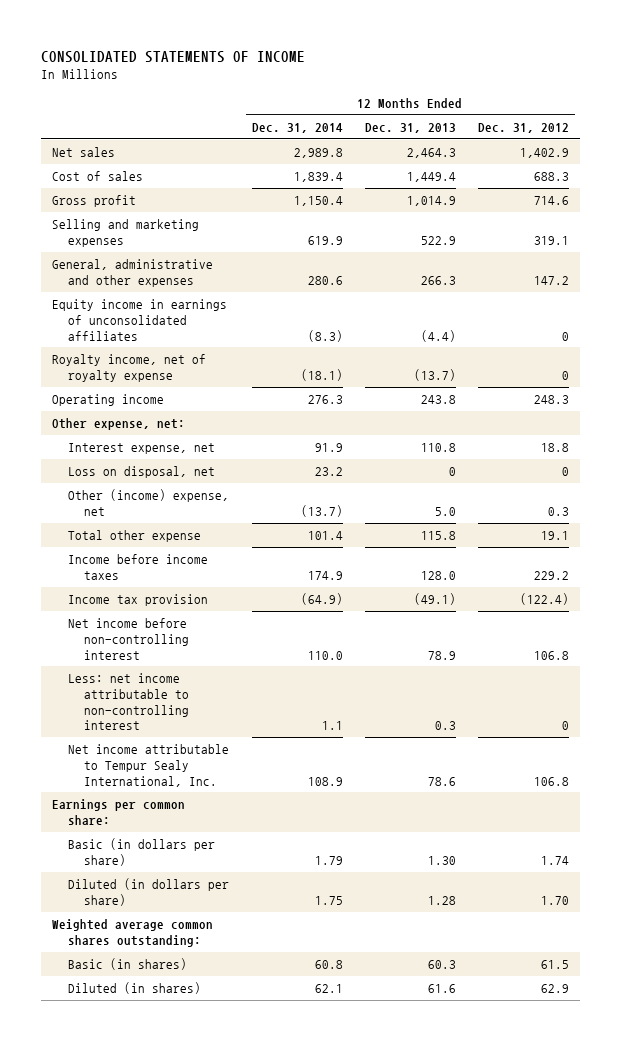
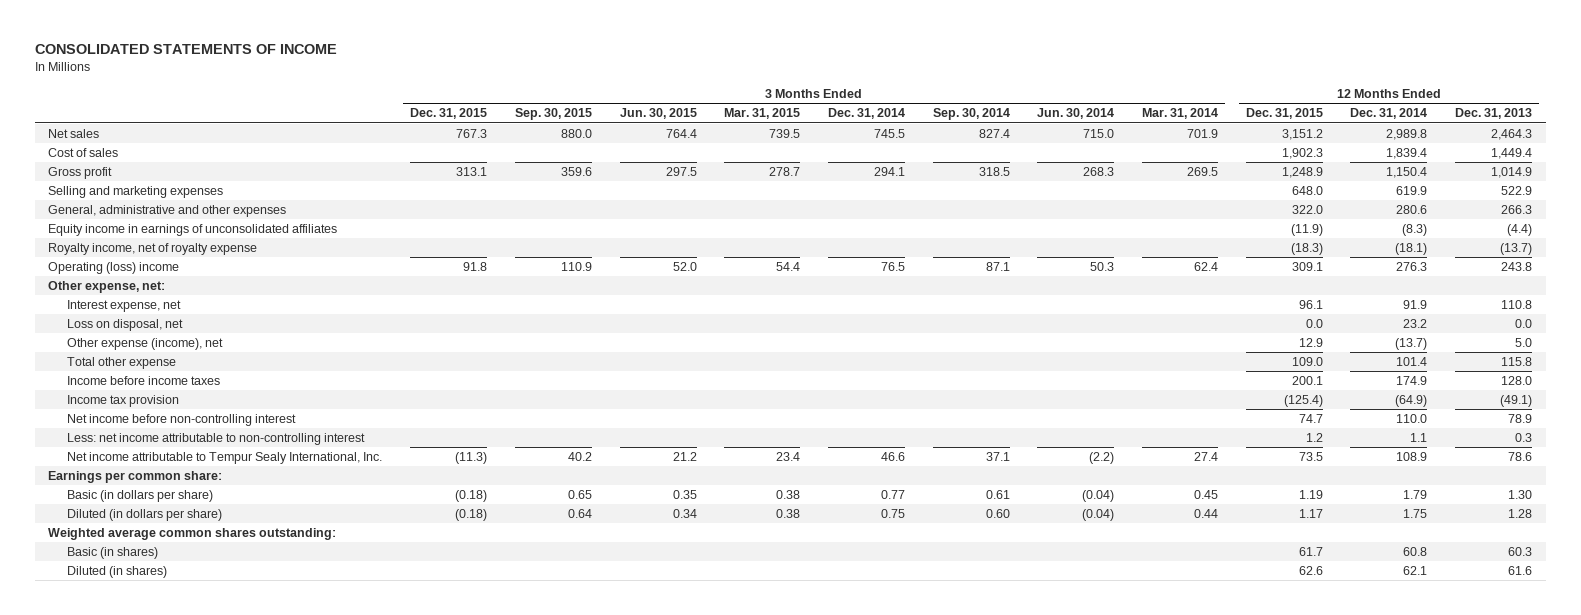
- | 12 Months Ended Dec. 31, 2014 | 12 Months Ended Dec. 31, 2013 | 12 Months Ended Dec. 31, 2012
+ | 3 Months Ended Dec. 31, 2015 | 3 Months Ended Sep. 30, 2015 | 3 Months Ended Jun. 30, 2015 | 3 Months Ended Mar. 31, 2015 | 3 Months Ended Dec. 31, 2014 | 3 Months Ended Sep. 30, 2014 | 3 Months Ended Jun. 30, 2014 | 3 Months Ended Mar. 31, 2014 | 12 Months Ended Dec. 31, 2015 | 12 Months Ended Dec. 31, 2014 | 12 Months Ended Dec. 31, 2013
- Operating income | 276.3 | 243.8 | 248.3
+ Operating (loss) income | 91.8 | 110.9 | 52.0 | 54.4 | 76.5 | 87.1 | 50.3 | 62.4 | 309.1 | 276.3 | 243.8
- Loss on disposal, net | 23.2 | 0 | 0
- Other (income) expense, net | (13.7) | 5.0 | 0.3
+ Loss on disposal, net | | | | | | | | | 0.0 | 23.2 | 0.0
+ Other expense (income), net | | | | | | | | | 12.9 | (13.7) | 5.0

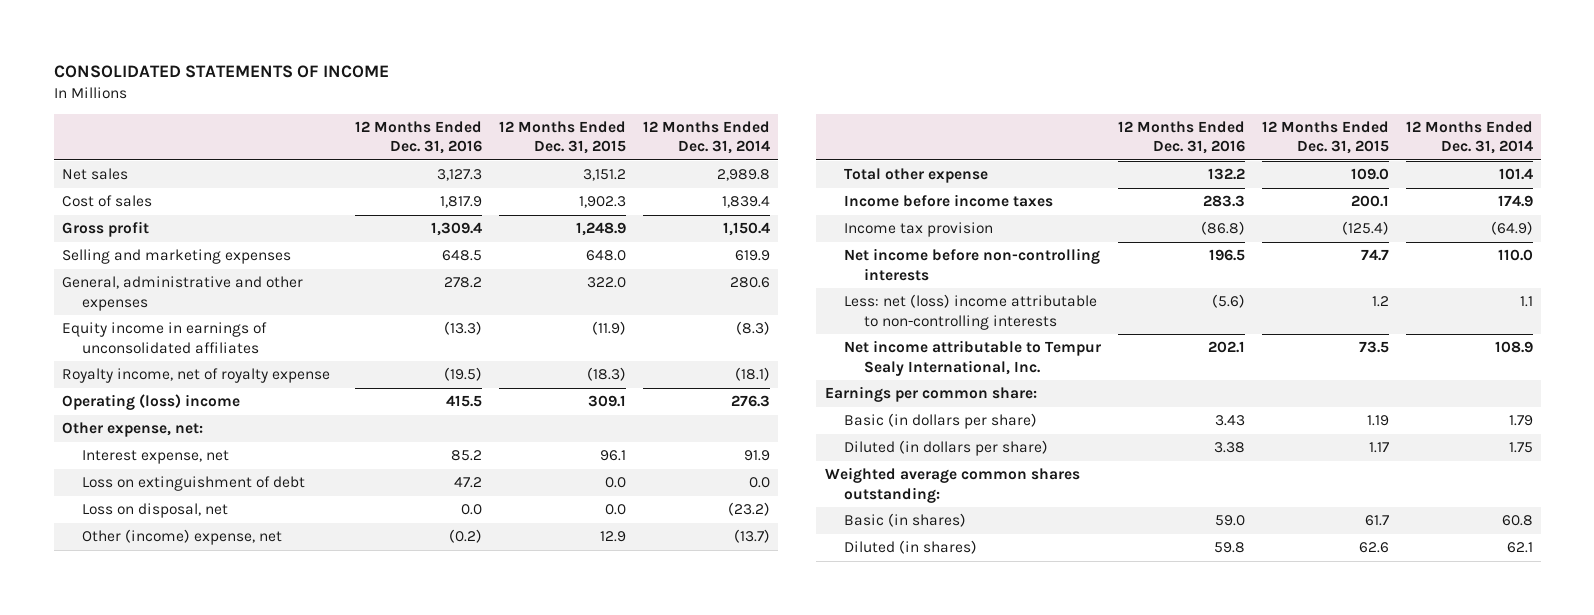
- | 3 Months Ended Dec. 31, 2015 | 3 Months Ended Sep. 30, 2015 | 3 Months Ended Jun. 30, 2015 | 3 Months Ended Mar. 31, 2015 | 3 Months Ended Dec. 31, 2014 | 3 Months Ended Sep. 30, 2014 | 3 Months Ended Jun. 30, 2014 | 3 Months Ended Mar. 31, 2014 | 12 Months Ended Dec. 31, 2015 | 12 Months Ended Dec. 31, 2014 | 12 Months Ended Dec. 31, 2013
+ | 12 Months Ended Dec. 31, 2016 | 12 Months Ended Dec. 31, 2015 | 12 Months Ended Dec. 31, 2014
- Loss on disposal, net | | | | | | | | | 0.0 | 23.2 | 0.0
- Other expense (income), net | | | | | | | | | 12.9 | (13.7) | 5.0
+ Loss on extinguishment of debt | 47.2 | 0.0 | 0.0
+ Loss on disposal, net | 0.0 | 0.0 | (23.2)
+ Other (income) expense, net | (0.2) | 12.9 | (13.7)
- Net income before non-controlling interest | | | | | | | | | 74.7 | 110.0 | 78.9
- Less: net income attributable to non-controlling interest | | | | | | | | | 1.2 | 1.1 | 0.3
+ Net income before non-controlling interests | 196.5 | 74.7 | 110.0
+ Less: net (loss) income attributable to non-controlling interests | (5.6) | 1.2 | 1.1

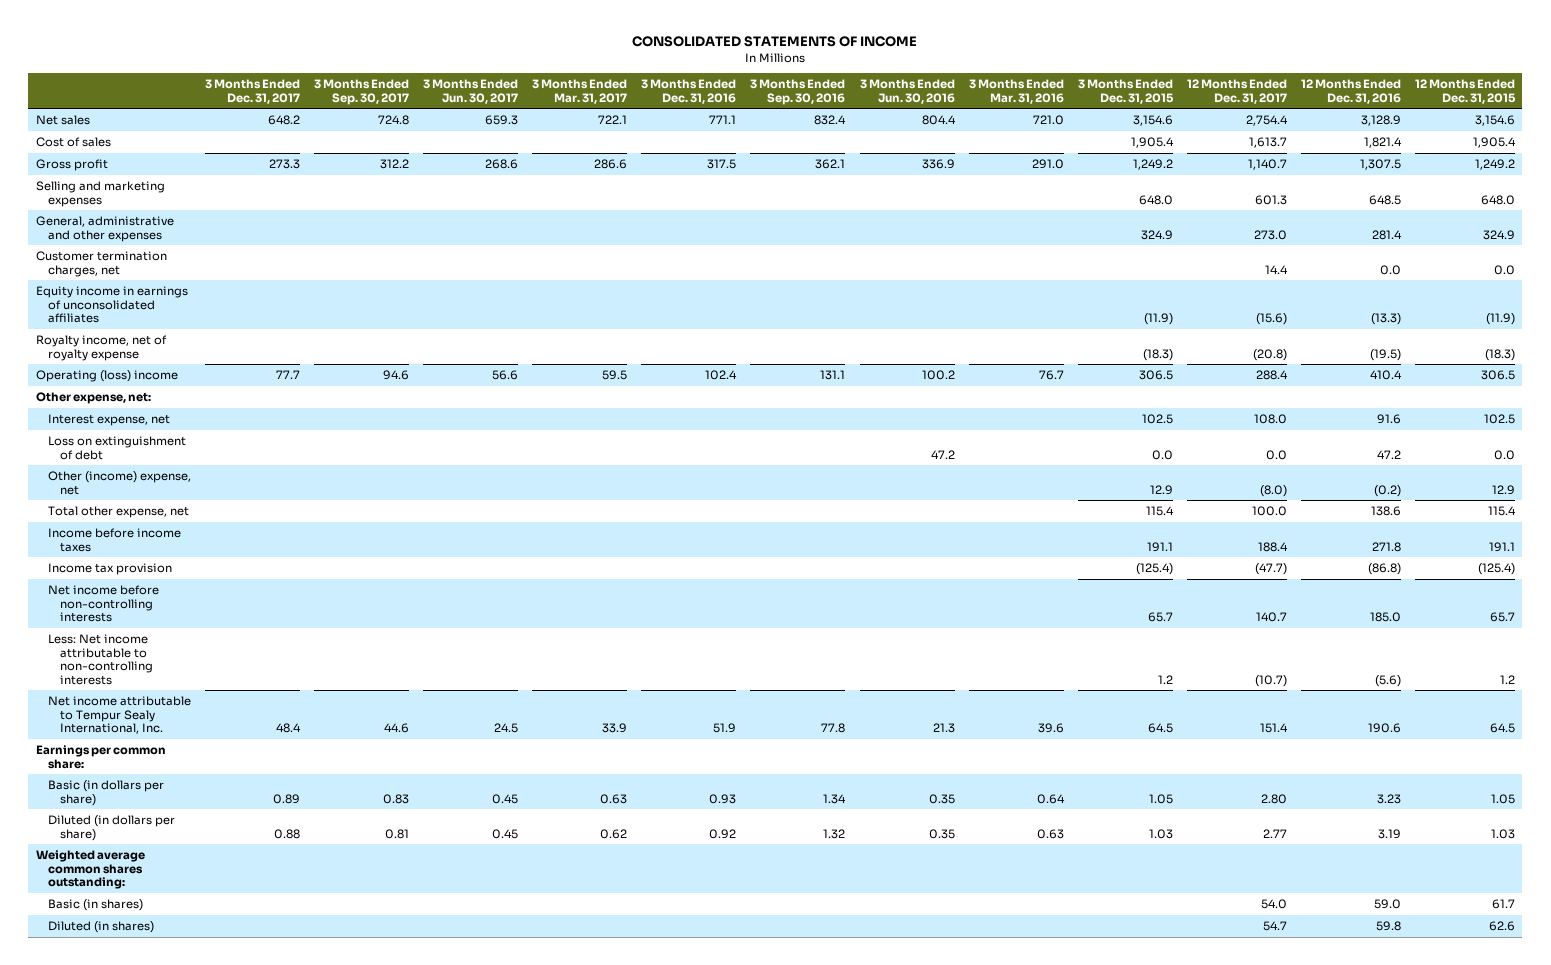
- | 12 Months Ended Dec. 31, 2016 | 12 Months Ended Dec. 31, 2015 | 12 Months Ended Dec. 31, 2014
+ | 3 Months Ended Dec. 31, 2017 | 3 Months Ended Sep. 30, 2017 | 3 Months Ended Jun. 30, 2017 | 3 Months Ended Mar. 31, 2017 | 3 Months Ended Dec. 31, 2016 | 3 Months Ended Sep. 30, 2016 | 3 Months Ended Jun. 30, 2016 | 3 Months Ended Mar. 31, 2016 | 3 Months Ended Dec. 31, 2015 | 12 Months Ended Dec. 31, 2017 | 12 Months Ended Dec. 31, 2016 | 12 Months Ended Dec. 31, 2015
- Net sales | 3,127.3 | 3,151.2 | 2,989.8
- Cost of sales | 1,817.9 | 1,902.3 | 1,839.4
- Gross profit | 1,309.4 | 1,248.9 | 1,150.4
+ Net sales | 648.2 | 724.8 | 659.3 | 722.1 | 771.1 | 832.4 | 804.4 | 721.0 | 3,154.6 | 2,754.4 | 3,128.9 | 3,154.6
+ Cost of sales | | | | | | | | | 1,905.4 | 1,613.7 | 1,821.4 | 1,905.4
+ Gross profit | 273.3 | 312.2 | 268.6 | 286.6 | 317.5 | 362.1 | 336.9 | 291.0 | 1,249.2 | 1,140.7 | 1,307.5 | 1,249.2
- General, administrative and other expenses | 278.2 | 322.0 | 280.6
+ General, administrative and other expenses | | | | | | | | | 324.9 | 273.0 | 281.4 | 324.9
+ Customer termination charges, net | | | | | | | | | | 14.4 | 0.0 | 0.0
- Operating (loss) income | 415.5 | 309.1 | 276.3
+ Operating (loss) income | 77.7 | 94.6 | 56.6 | 59.5 | 102.4 | 131.1 | 100.2 | 76.7 | 306.5 | 288.4 | 410.4 | 306.5
- Interest expense, net | 85.2 | 96.1 | 91.9
+ Interest expense, net | | | | | | | | | 102.5 | 108.0 | 91.6 | 102.5
- Loss on disposal, net | 0.0 | 0.0 | (23.2)
- Total other expense | 132.2 | 109.0 | 101.4
- Income before income taxes | 283.3 | 200.1 | 174.9
+ Total other expense, net | | | | | | | | | 115.4 | 100.0 | 138.6 | 115.4
+ Income before income taxes | | | | | | | | | 191.1 | 188.4 | 271.8 | 191.1
- Net income before non-controlling interests | 196.5 | 74.7 | 110.0
- Less: net (loss) income attributable to non-controlling interests | (5.6) | 1.2 | 1.1
- Net income attributable to Tempur Sealy International, Inc. | 202.1 | 73.5 | 108.9
+ Net income before non-controlling interests | | | | | | | | | 65.7 | 140.7 | 185.0 | 65.7
+ Less: Net income attributable to non-controlling interests | | | | | | | | | 1.2 | (10.7) | (5.6) | 1.2
+ Net income attributable to Tempur Sealy International, Inc. | 48.4 | 44.6 | 24.5 | 33.9 | 51.9 | 77.8 | 21.3 | 39.6 | 64.5 | 151.4 | 190.6 | 64.5
- Basic (in dollars per share) | 3.43 | 1.19 | 1.79
- Diluted (in dollars per share) | 3.38 | 1.17 | 1.75
+ Basic (in dollars per share) | 0.89 | 0.83 | 0.45 | 0.63 | 0.93 | 1.34 | 0.35 | 0.64 | 1.05 | 2.80 | 3.23 | 1.05
+ Diluted (in dollars per share) | 0.88 | 0.81 | 0.45 | 0.62 | 0.92 | 1.32 | 0.35 | 0.63 | 1.03 | 2.77 | 3.19 | 1.03

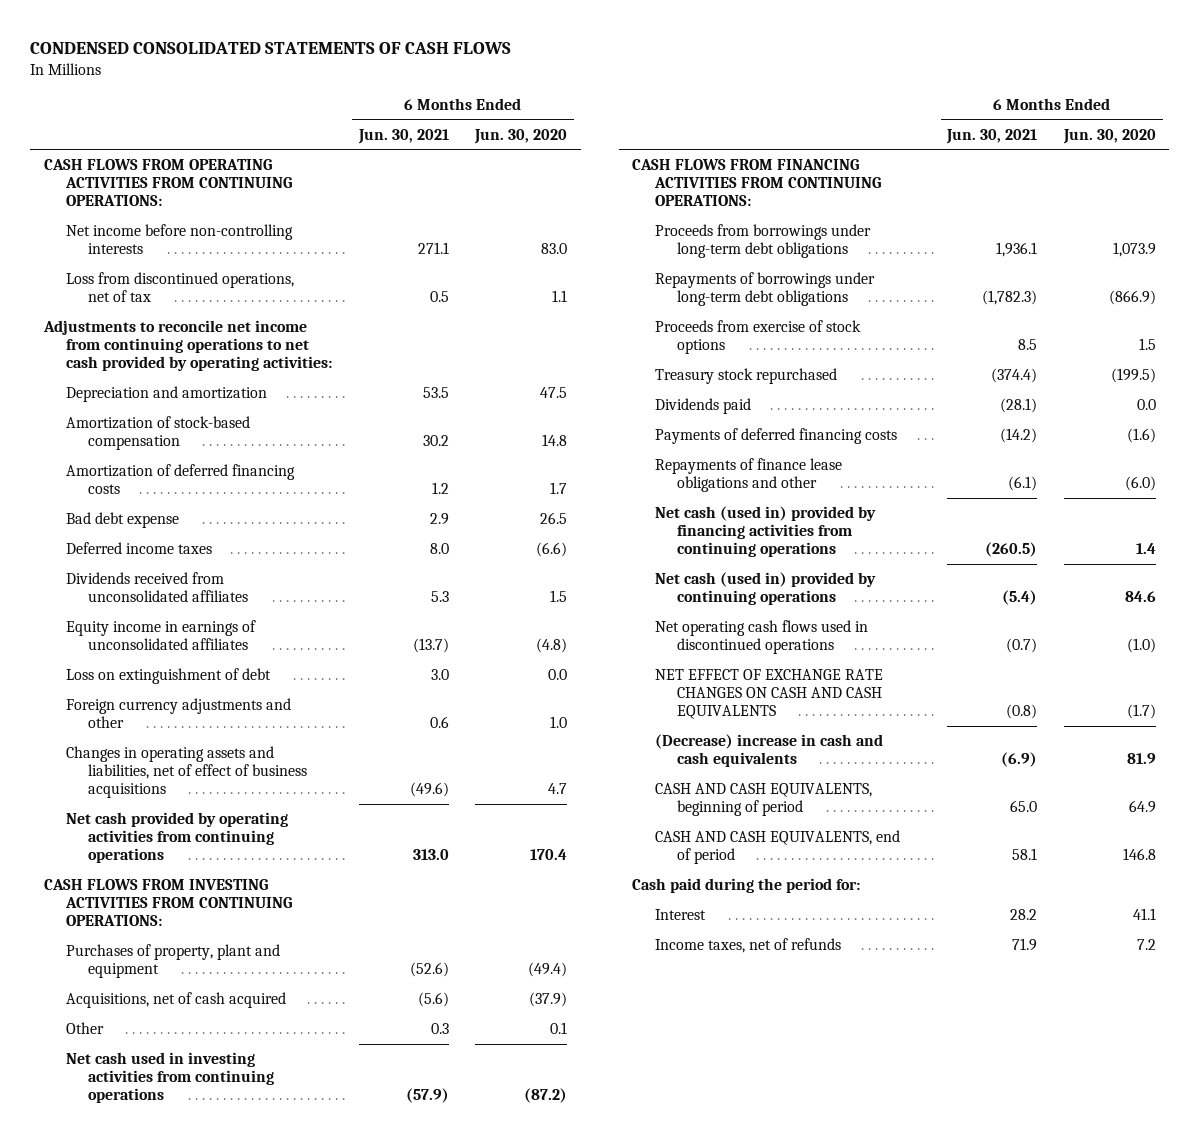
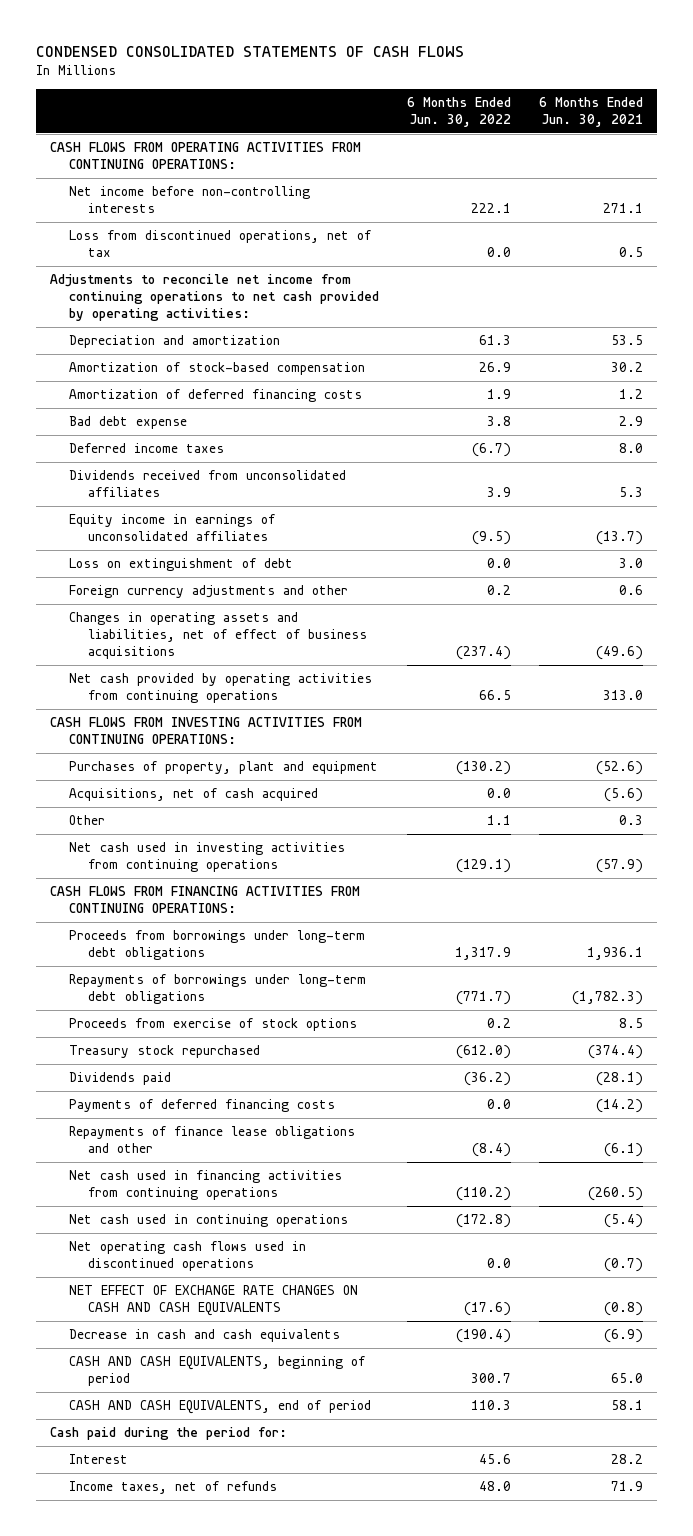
- | 6 Months Ended Jun. 30, 2021 | 6 Months Ended Jun. 30, 2020
+ | 6 Months Ended Jun. 30, 2022 | 6 Months Ended Jun. 30, 2021
- Net cash (used in) provided by financing activities from continuing operations | (260.5) | 1.4
- Net cash (used in) provided by continuing operations | (5.4) | 84.6
+ Net cash used in financing activities from continuing operations | (110.2) | (260.5)
+ Net cash used in continuing operations | (172.8) | (5.4)
- (Decrease) increase in cash and cash equivalents | (6.9) | 81.9
+ Decrease in cash and cash equivalents | (190.4) | (6.9)

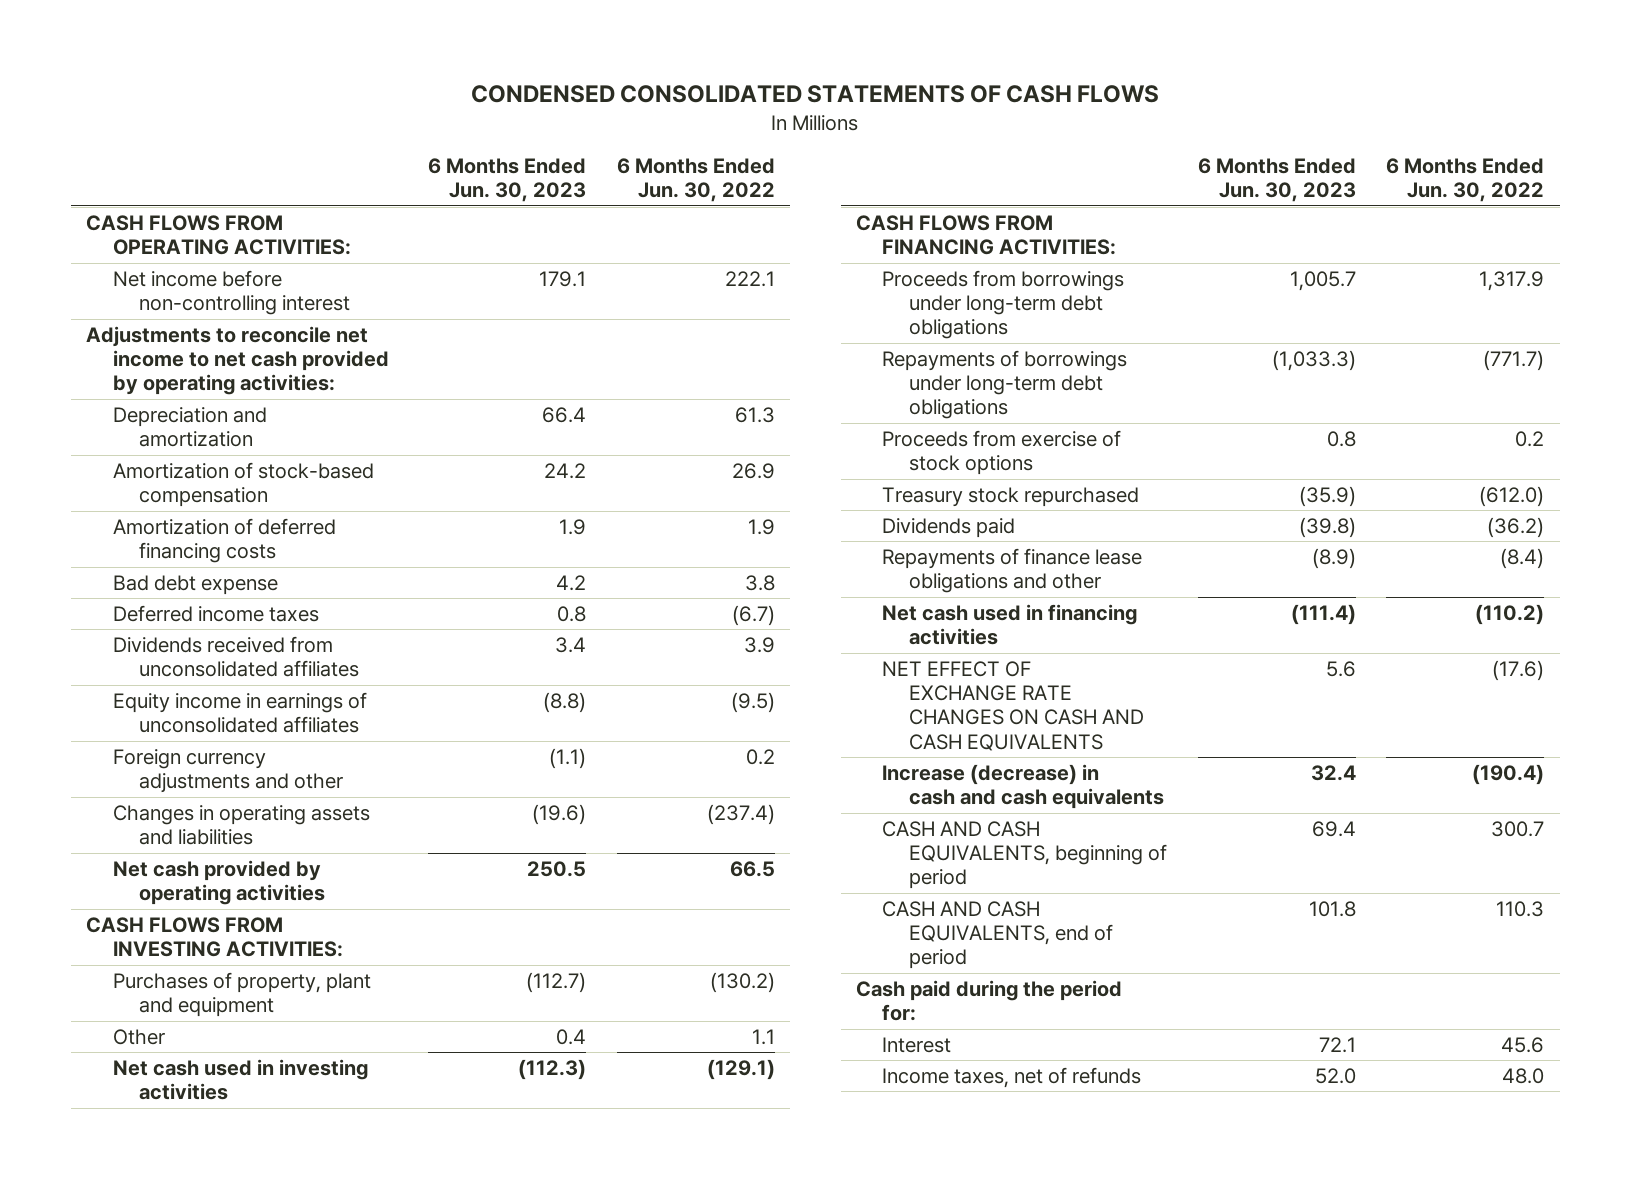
- | 6 Months Ended Jun. 30, 2022 | 6 Months Ended Jun. 30, 2021
+ | 6 Months Ended Jun. 30, 2023 | 6 Months Ended Jun. 30, 2022
- CASH FLOWS FROM OPERATING ACTIVITIES FROM CONTINUING OPERATIONS:
- Net income before non-controlling interests | 222.1 | 271.1
- Loss from discontinued operations, net of tax | 0.0 | 0.5
- Adjustments to reconcile net income from continuing operations to net cash provided by operating activities:
+ CASH FLOWS FROM OPERATING ACTIVITIES:
+ Net income before non-controlling interest | 179.1 | 222.1
+ Adjustments to reconcile net income to net cash provided by operating activities:
- Loss on extinguishment of debt | 0.0 | 3.0
- Changes in operating assets and liabilities, net of effect of business acquisitions | (237.4) | (49.6)
- Net cash provided by operating activities from continuing operations | 66.5 | 313.0
- CASH FLOWS FROM INVESTING ACTIVITIES FROM CONTINUING OPERATIONS:
+ Changes in operating assets and liabilities | (19.6) | (237.4)
+ Net cash provided by operating activities | 250.5 | 66.5
+ CASH FLOWS FROM INVESTING ACTIVITIES:
- Acquisitions, net of cash acquired | 0.0 | (5.6)
- Net cash used in investing activities from continuing operations | (129.1) | (57.9)
- CASH FLOWS FROM FINANCING ACTIVITIES FROM CONTINUING OPERATIONS:
+ Net cash used in investing activities | (112.3) | (129.1)
+ CASH FLOWS FROM FINANCING ACTIVITIES:
- Payments of deferred financing costs | 0.0 | (14.2)
- Net cash used in financing activities from continuing operations | (110.2) | (260.5)
- Net cash used in continuing operations | (172.8) | (5.4)
- Net operating cash flows used in discontinued operations | 0.0 | (0.7)
+ Net cash used in financing activities | (111.4) | (110.2)
- Decrease in cash and cash equivalents | (190.4) | (6.9)
+ Increase (decrease) in cash and cash equivalents | 32.4 | (190.4)

